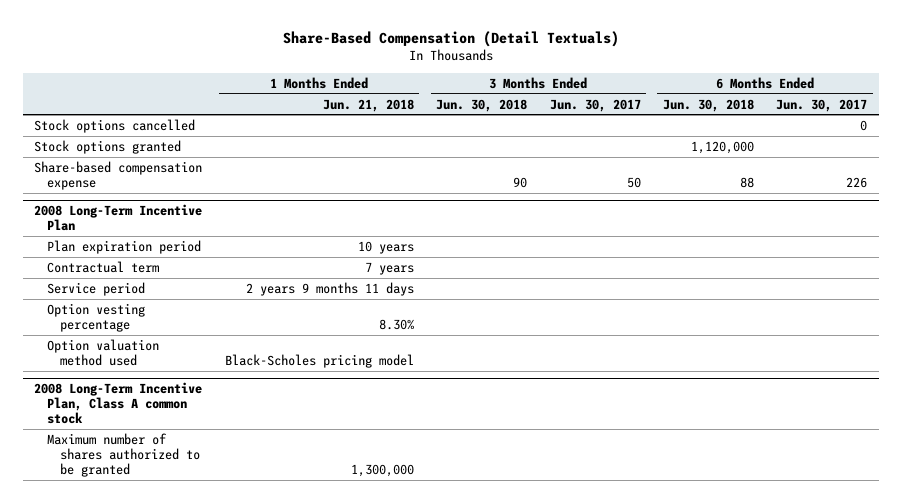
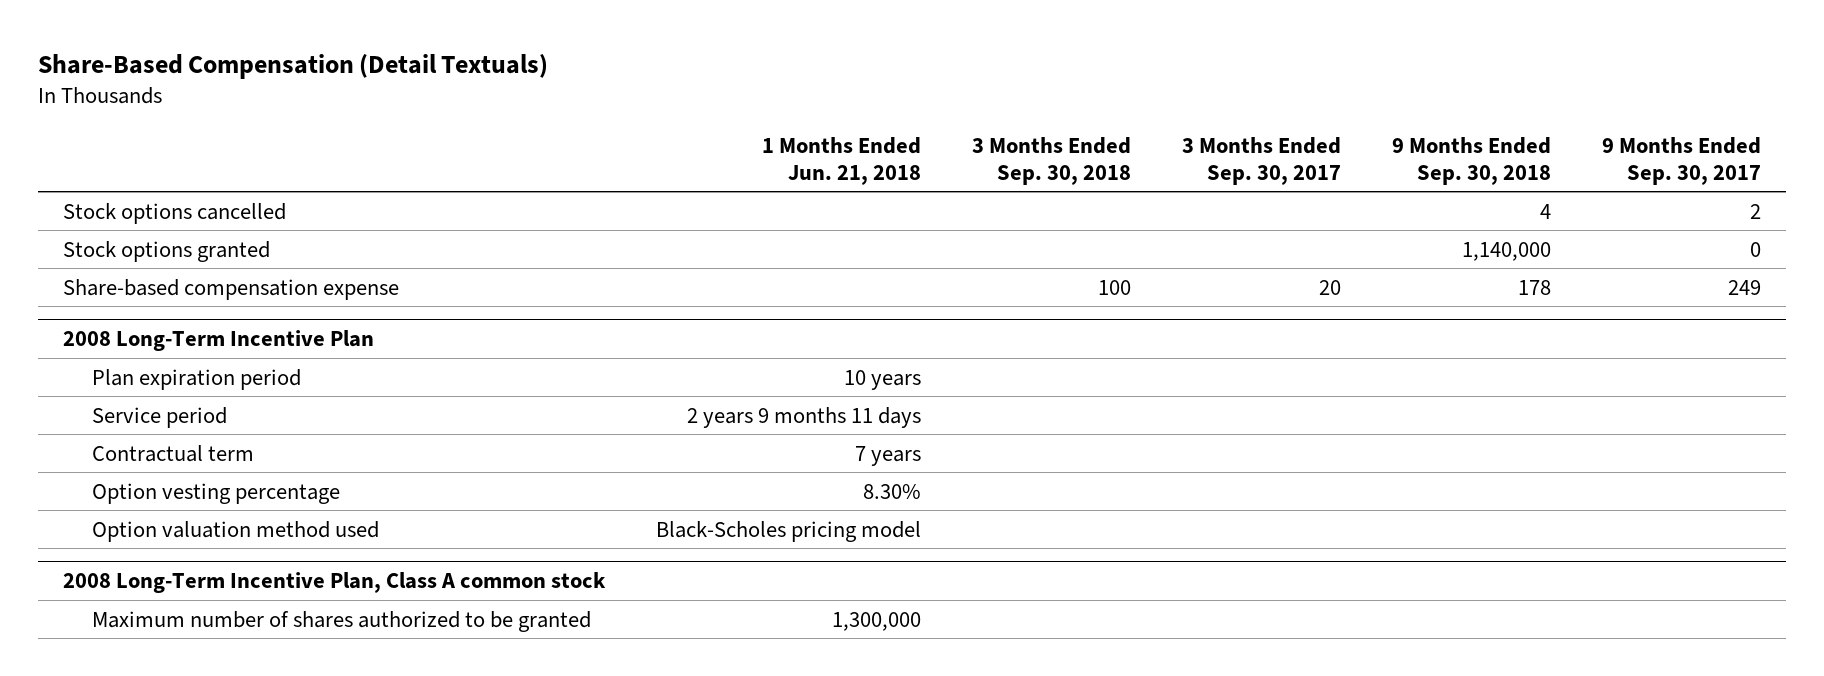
- | 1 Months Ended Jun. 21, 2018 | 3 Months Ended Jun. 30, 2018 | 3 Months Ended Jun. 30, 2017 | 6 Months Ended Jun. 30, 2018 | 6 Months Ended Jun. 30, 2017
+ | 1 Months Ended Jun. 21, 2018 | 3 Months Ended Sep. 30, 2018 | 3 Months Ended Sep. 30, 2017 | 9 Months Ended Sep. 30, 2018 | 9 Months Ended Sep. 30, 2017
@ 2008 Long-Term Incentive Plan
moved down: Contractual term | 7 years | | | |

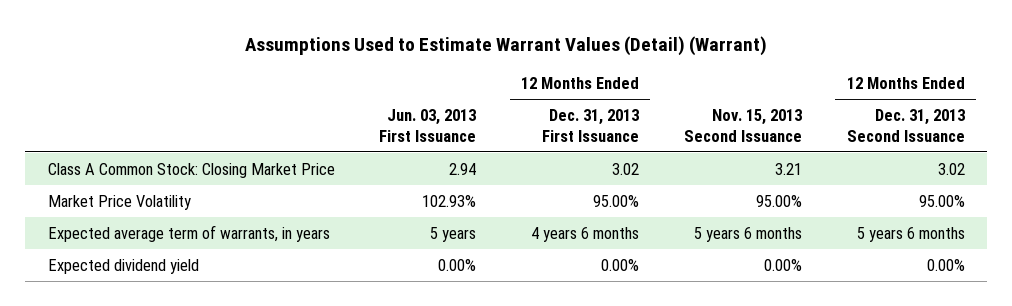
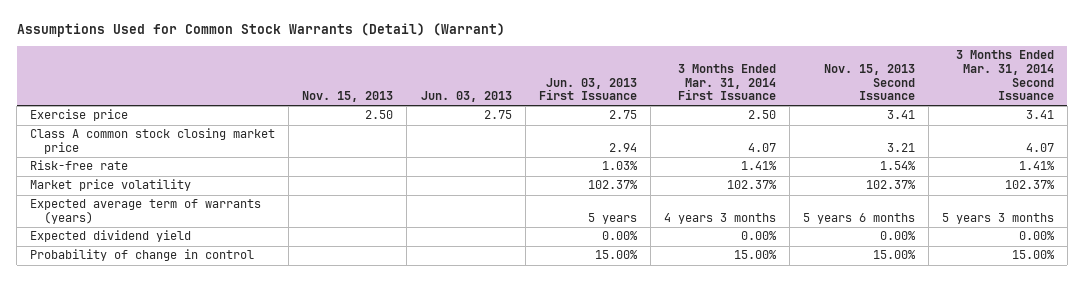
- Assumptions Used to Estimate Warrant Values (Detail) (Warrant)
+ Assumptions Used for Common Stock Warrants (Detail) (Warrant)
- | Jun. 03, 2013 First Issuance | 12 Months Ended Dec. 31, 2013 First Issuance | Nov. 15, 2013 Second Issuance | 12 Months Ended Dec. 31, 2013 Second Issuance
+ | Nov. 15, 2013 | Jun. 03, 2013 | Jun. 03, 2013 First Issuance | 3 Months Ended Mar. 31, 2014 First Issuance | Nov. 15, 2013 Second Issuance | 3 Months Ended Mar. 31, 2014 Second Issuance
- Class A Common Stock: Closing Market Price | 2.94 | 3.02 | 3.21 | 3.02
- Market Price Volatility | 102.93% | 95.00% | 95.00% | 95.00%
- Expected average term of warrants, in years | 5 years | 4 years 6 months | 5 years 6 months | 5 years 6 months
+ Exercise price | 2.50 | 2.75 | 2.75 | 2.50 | 3.41 | 3.41
+ Class A common stock closing market price | | | 2.94 | 4.07 | 3.21 | 4.07
+ Risk-free rate | | | 1.03% | 1.41% | 1.54% | 1.41%
+ Market price volatility | | | 102.37% | 102.37% | 102.37% | 102.37%
+ Expected average term of warrants (years) | | | 5 years | 4 years 3 months | 5 years 6 months | 5 years 3 months
+ Probability of change in control | | | 15.00% | 15.00% | 15.00% | 15.00%

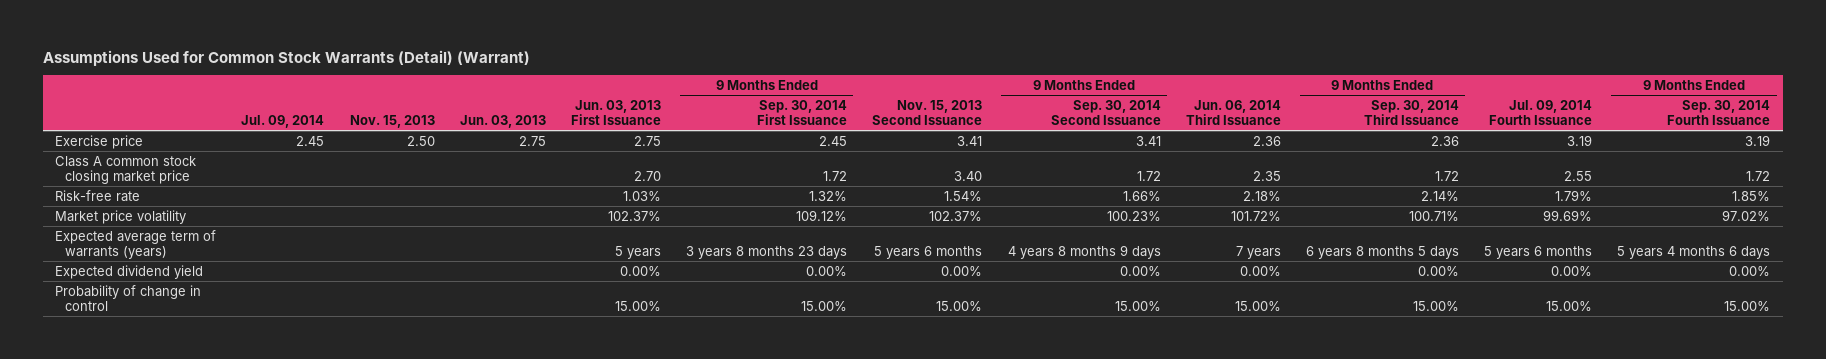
- | Nov. 15, 2013 | Jun. 03, 2013 | Jun. 03, 2013 First Issuance | 3 Months Ended Mar. 31, 2014 First Issuance | Nov. 15, 2013 Second Issuance | 3 Months Ended Mar. 31, 2014 Second Issuance
+ | Jul. 09, 2014 | Nov. 15, 2013 | Jun. 03, 2013 | Jun. 03, 2013 First Issuance | 9 Months Ended Sep. 30, 2014 First Issuance | Nov. 15, 2013 Second Issuance | 9 Months Ended Sep. 30, 2014 Second Issuance | Jun. 06, 2014 Third Issuance | 9 Months Ended Sep. 30, 2014 Third Issuance | Jul. 09, 2014 Fourth Issuance | 9 Months Ended Sep. 30, 2014 Fourth Issuance
- Class A common stock closing market price | | | 2.94 | 4.07 | 3.21 | 4.07
+ Class A common stock closing market price | | | | 2.70 | 1.72 | 3.40 | 1.72 | 2.35 | 1.72 | 2.55 | 1.72

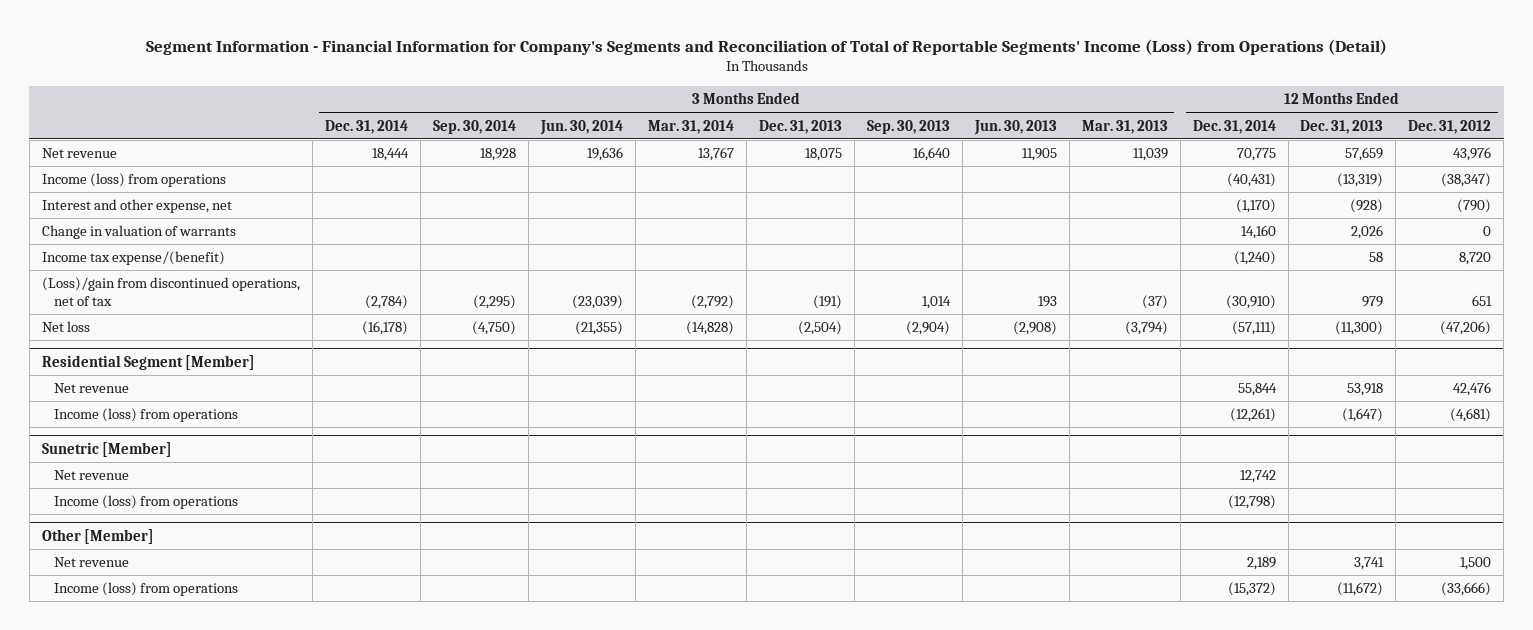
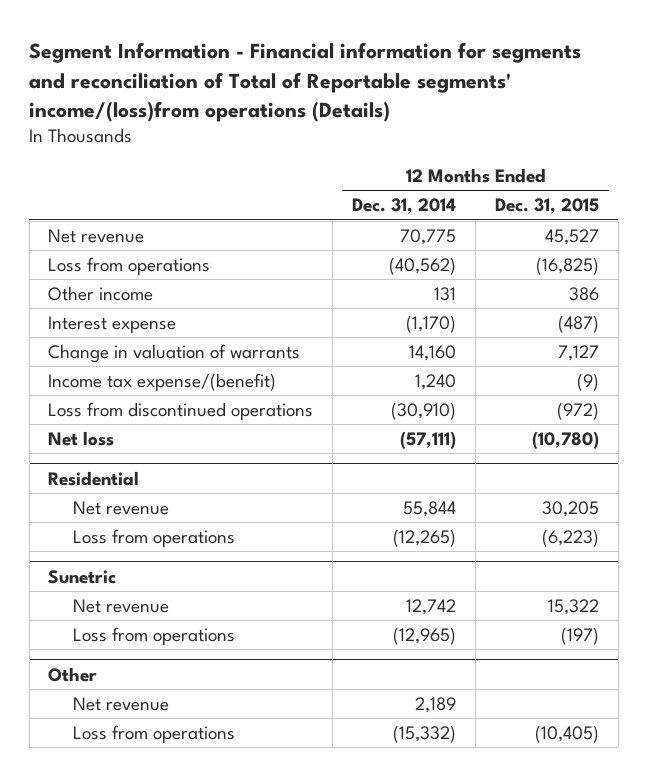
- Segment Information - Financial Information for Company's Segments and Reconciliation of Total of Reportable Segments' Income (Loss) from Operations (Detail)
+ Segment Information - Financial information for segments and reconciliation of Total of Reportable segments' income/(loss)from operations (Details)
- | 3 Months Ended Dec. 31, 2014 | 3 Months Ended Sep. 30, 2014 | 3 Months Ended Jun. 30, 2014 | 3 Months Ended Mar. 31, 2014 | 3 Months Ended Dec. 31, 2013 | 3 Months Ended Sep. 30, 2013 | 3 Months Ended Jun. 30, 2013 | 3 Months Ended Mar. 31, 2013 | 12 Months Ended Dec. 31, 2014 | 12 Months Ended Dec. 31, 2013 | 12 Months Ended Dec. 31, 2012
+ | 12 Months Ended Dec. 31, 2014 | 12 Months Ended Dec. 31, 2015
- Income (loss) from operations | | | | | | | | | (40,431) | (13,319) | (38,347)
- Interest and other expense, net | | | | | | | | | (1,170) | (928) | (790)
+ Loss from operations | (40,562) | (16,825)
+ Other income | 131 | 386
+ Interest expense | (1,170) | (487)
- Income tax expense/(benefit) | | | | | | | | | (1,240) | 58 | 8,720
- (Loss)/gain from discontinued operations, net of tax | (2,784) | (2,295) | (23,039) | (2,792) | (191) | 1,014 | 193 | (37) | (30,910) | 979 | 651
+ Income tax expense/(benefit) | 1,240 | (9)
+ Loss from discontinued operations | (30,910) | (972)
- Residential Segment [Member]
+ Residential
- Income (loss) from operations | | | | | | | | | (12,261) | (1,647) | (4,681)
- Sunetric [Member]
+ Loss from operations | (12,265) | (6,223)
+ Sunetric
- Income (loss) from operations | | | | | | | | | (12,798) | |
- Other [Member]
+ Loss from operations | (12,965) | (197)
+ Other
- Income (loss) from operations | | | | | | | | | (15,372) | (11,672) | (33,666)
+ Loss from operations | (15,332) | (10,405)

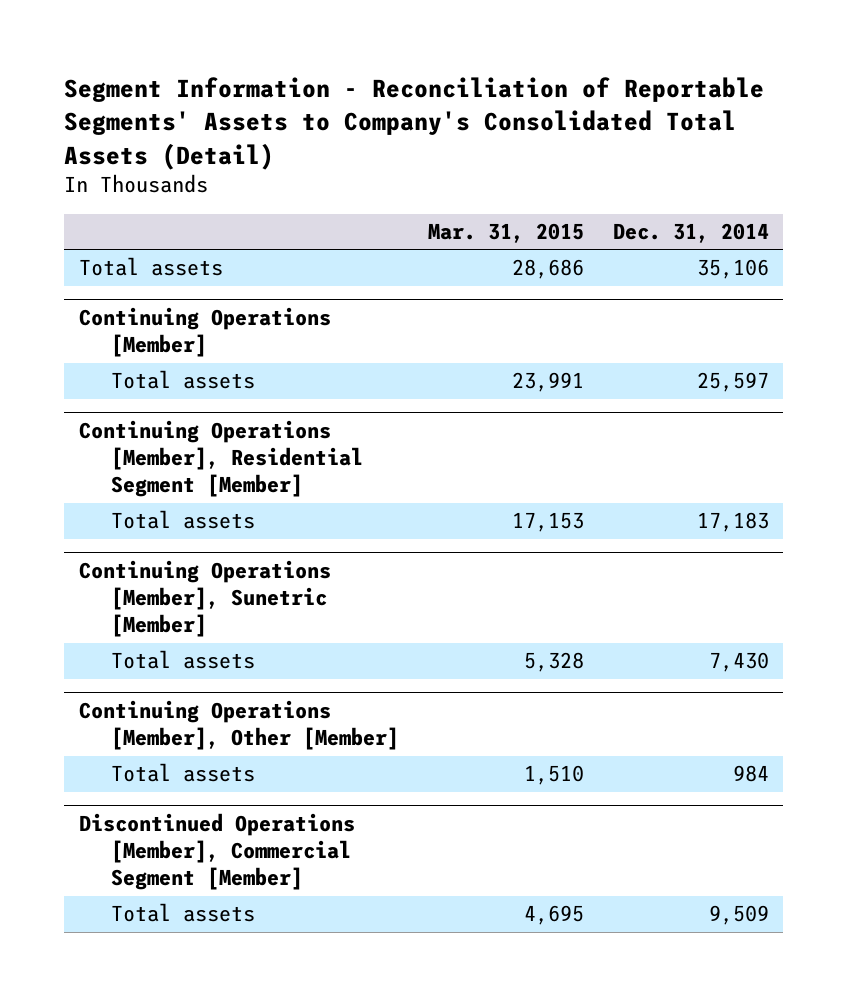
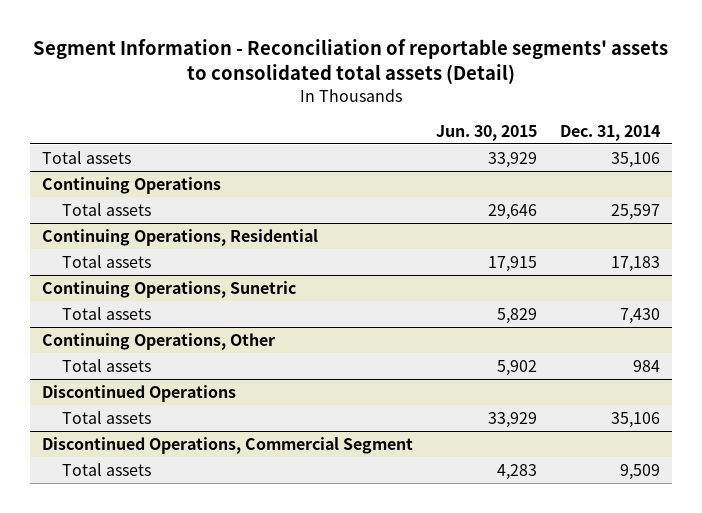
- Segment Information - Reconciliation of Reportable Segments' Assets to Company's Consolidated Total Assets (Detail)
+ Segment Information - Reconciliation of reportable segments' assets to consolidated total assets (Detail)
- | Mar. 31, 2015 | Dec. 31, 2014
+ | Jun. 30, 2015 | Dec. 31, 2014
- Continuing Operations [Member]
+ Continuing Operations
- Continuing Operations [Member], Residential Segment [Member]
+ Continuing Operations, Residential
- Continuing Operations [Member], Sunetric [Member]
+ Continuing Operations, Sunetric
- Continuing Operations [Member], Other [Member]
+ Continuing Operations, Other
- Discontinued Operations [Member], Commercial Segment [Member]
+ Discontinued Operations
+ Total assets | 33,929 | 35,106
+ Discontinued Operations, Commercial Segment

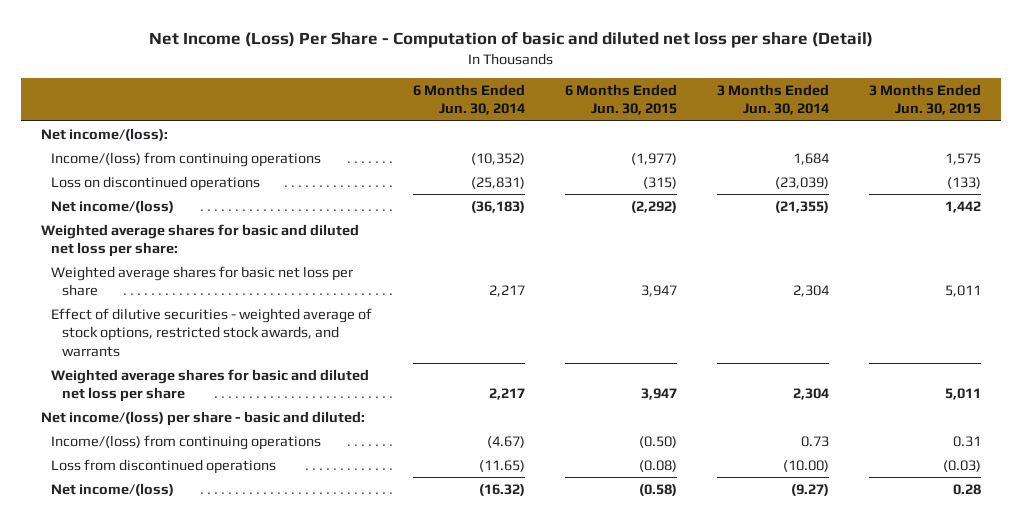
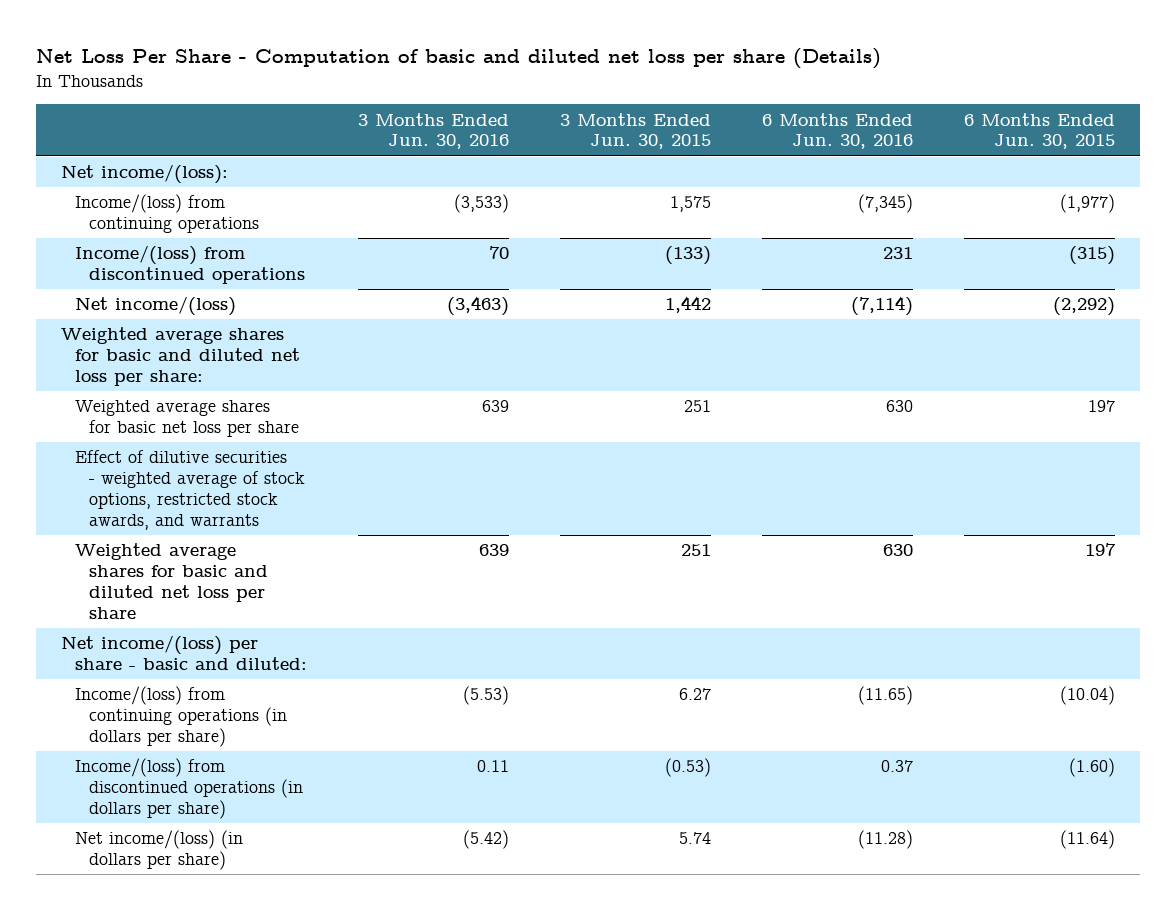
- Net Income (Loss) Per Share - Computation of basic and diluted net loss per share (Detail)
+ Net Loss Per Share - Computation of basic and diluted net loss per share (Details)
- | 6 Months Ended Jun. 30, 2014 | 6 Months Ended Jun. 30, 2015 | 3 Months Ended Jun. 30, 2014 | 3 Months Ended Jun. 30, 2015
+ | 3 Months Ended Jun. 30, 2016 | 3 Months Ended Jun. 30, 2015 | 6 Months Ended Jun. 30, 2016 | 6 Months Ended Jun. 30, 2015
- Loss on discontinued operations | (25,831) | (315) | (23,039) | (133)
+ Income/(loss) from discontinued operations | 70 | (133) | 231 | (315)
- Weighted average shares for basic net loss per share | 2,217 | 3,947 | 2,304 | 5,011
+ Weighted average shares for basic net loss per share | 639 | 251 | 630 | 197
- Weighted average shares for basic and diluted net loss per share | 2,217 | 3,947 | 2,304 | 5,011
+ Weighted average shares for basic and diluted net loss per share | 639 | 251 | 630 | 197
- Income/(loss) from continuing operations | (4.67) | (0.50) | 0.73 | 0.31
- Loss from discontinued operations | (11.65) | (0.08) | (10.00) | (0.03)
- Net income/(loss) | (16.32) | (0.58) | (9.27) | 0.28
+ Income/(loss) from continuing operations (in dollars per share) | (5.53) | 6.27 | (11.65) | (10.04)
+ Income/(loss) from discontinued operations (in dollars per share) | 0.11 | (0.53) | 0.37 | (1.60)
+ Net income/(loss) (in dollars per share) | (5.42) | 5.74 | (11.28) | (11.64)

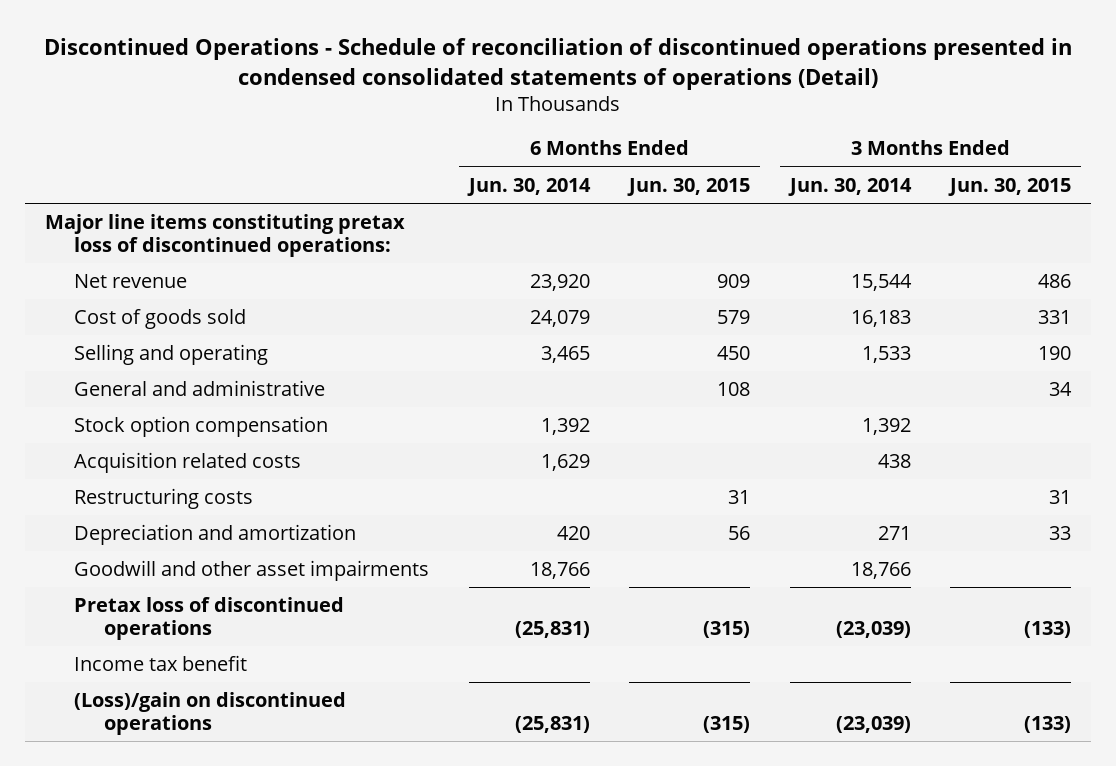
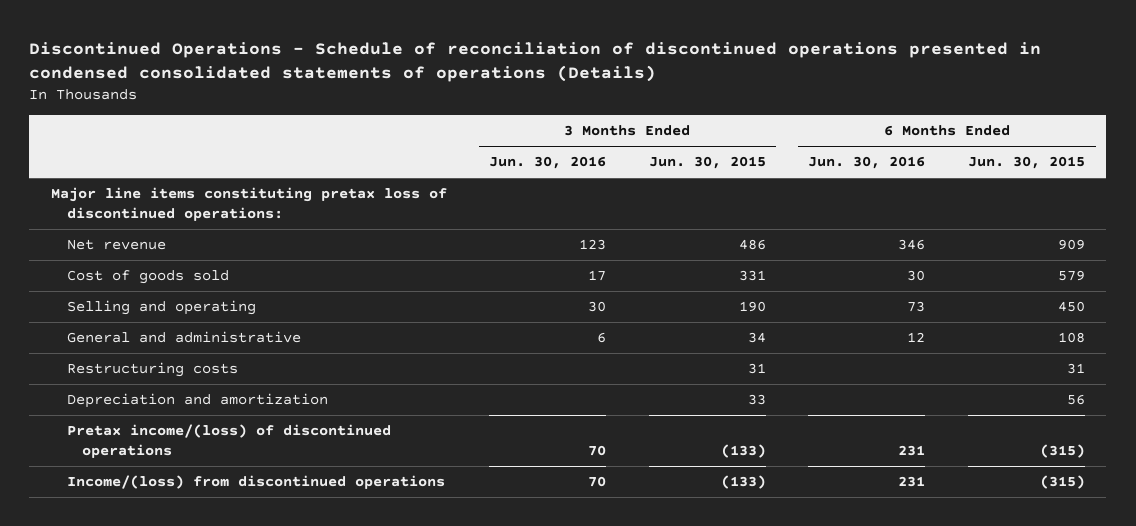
- Discontinued Operations - Schedule of reconciliation of discontinued operations presented in condensed consolidated statements of operations (Detail)
+ Discontinued Operations - Schedule of reconciliation of discontinued operations presented in condensed consolidated statements of operations (Details)
- | 6 Months Ended Jun. 30, 2014 | 6 Months Ended Jun. 30, 2015 | 3 Months Ended Jun. 30, 2014 | 3 Months Ended Jun. 30, 2015
+ | 3 Months Ended Jun. 30, 2016 | 3 Months Ended Jun. 30, 2015 | 6 Months Ended Jun. 30, 2016 | 6 Months Ended Jun. 30, 2015
- Stock option compensation | 1,392 | | 1,392 |
- Acquisition related costs | 1,629 | | 438 |
- Goodwill and other asset impairments | 18,766 | | 18,766 |
- Pretax loss of discontinued operations | (25,831) | (315) | (23,039) | (133)
- Income tax benefit
- (Loss)/gain on discontinued operations | (25,831) | (315) | (23,039) | (133)
+ Pretax income/(loss) of discontinued operations | 70 | (133) | 231 | (315)
+ Income/(loss) from discontinued operations | 70 | (133) | 231 | (315)

